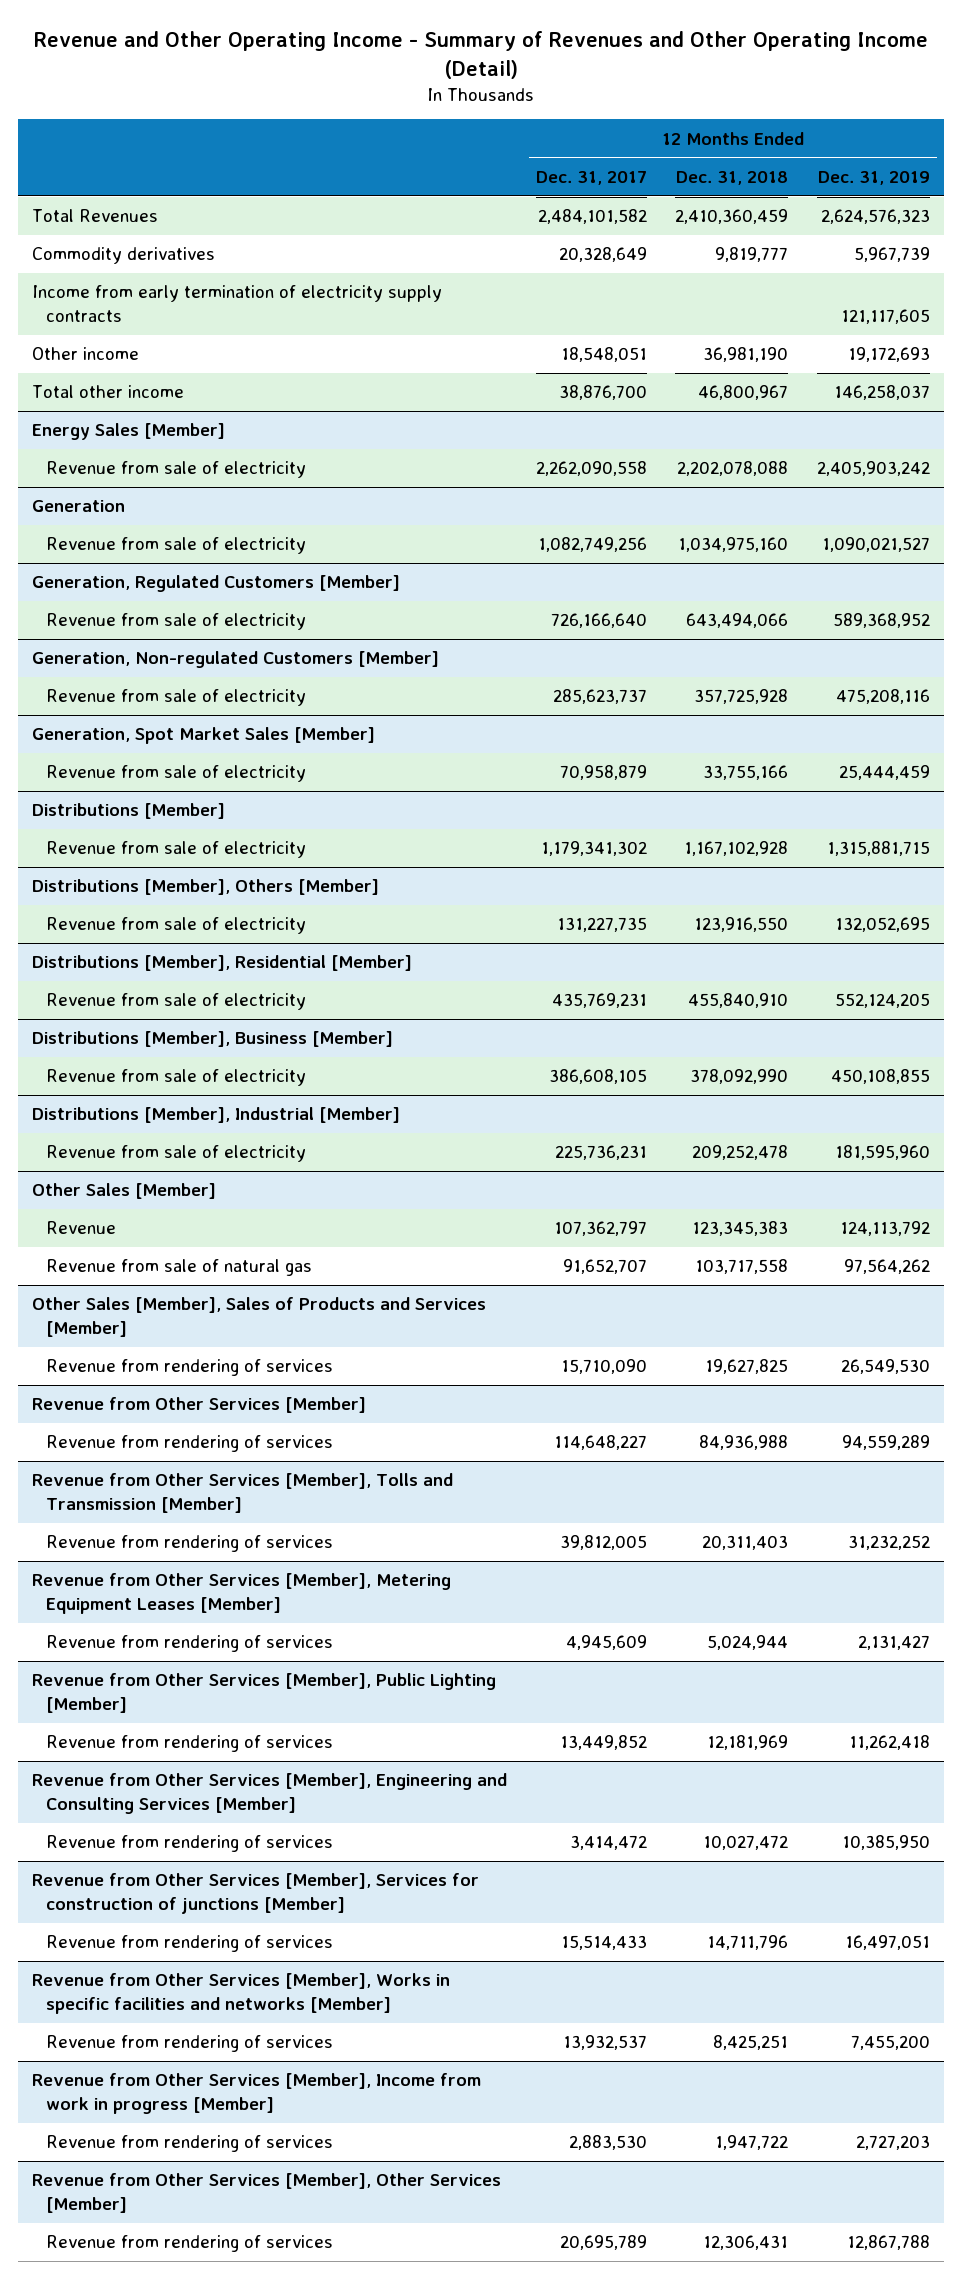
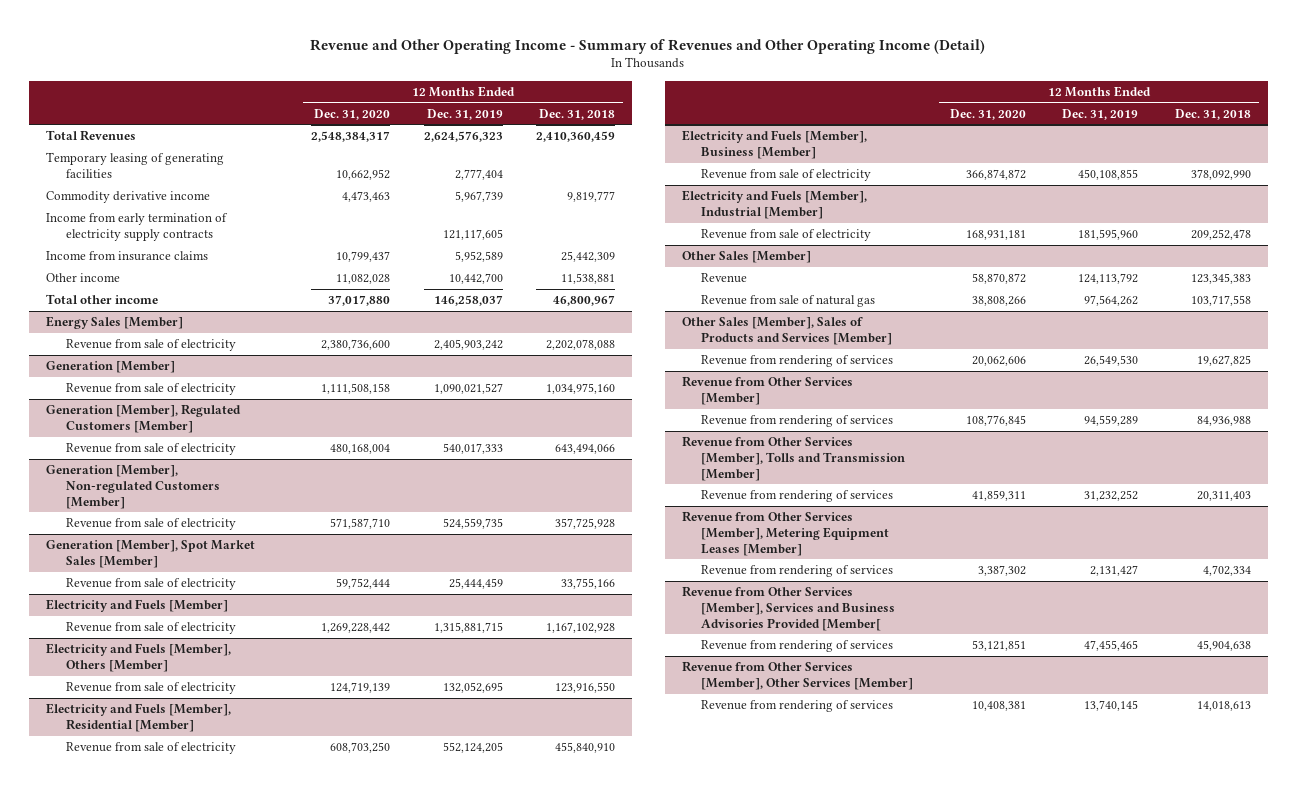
- | 12 Months Ended Dec. 31, 2017 | 12 Months Ended Dec. 31, 2018 | 12 Months Ended Dec. 31, 2019
+ | 12 Months Ended Dec. 31, 2020 | 12 Months Ended Dec. 31, 2019 | 12 Months Ended Dec. 31, 2018
- Commodity derivatives | 20,328,649 | 9,819,777 | 5,967,739
+ Temporary leasing of generating facilities | 10,662,952 | 2,777,404 |
+ Commodity derivative income | 4,473,463 | 5,967,739 | 9,819,777
- Other income | 18,548,051 | 36,981,190 | 19,172,693
+ Income from insurance claims | 10,799,437 | 5,952,589 | 25,442,309
+ Other income | 11,082,028 | 10,442,700 | 11,538,881
- Generation
+ Generation [Member]
- Generation, Regulated Customers [Member]
- Revenue from sale of electricity | 726,166,640 | 643,494,066 | 589,368,952
- Generation, Non-regulated Customers [Member]
- Revenue from sale of electricity | 285,623,737 | 357,725,928 | 475,208,116
- Generation, Spot Market Sales [Member]
+ Generation [Member], Regulated Customers [Member]
+ Revenue from sale of electricity | 480,168,004 | 540,017,333 | 643,494,066
+ Generation [Member], Non-regulated Customers [Member]
+ Revenue from sale of electricity | 571,587,710 | 524,559,735 | 357,725,928
+ Generation [Member], Spot Market Sales [Member]
- Distributions [Member]
+ Electricity and Fuels [Member]
- Distributions [Member], Others [Member]
+ Electricity and Fuels [Member], Others [Member]
- Distributions [Member], Residential [Member]
+ Electricity and Fuels [Member], Residential [Member]
- Distributions [Member], Business [Member]
+ Electricity and Fuels [Member], Business [Member]
- Distributions [Member], Industrial [Member]
+ Electricity and Fuels [Member], Industrial [Member]
@ Revenue from Other Services [Member], Metering Equipment Leases [Member]
- Revenue from rendering of services | 4,945,609 | 5,024,944 | 2,131,427
- Revenue from Other Services [Member], Public Lighting [Member]
- Revenue from rendering of services | 13,449,852 | 12,181,969 | 11,262,418
- Revenue from Other Services [Member], Engineering and Consulting Services [Member]
- Revenue from rendering of services | 3,414,472 | 10,027,472 | 10,385,950
- Revenue from Other Services [Member], Services for construction of junctions [Member]
- Revenue from rendering of services | 15,514,433 | 14,711,796 | 16,497,051
- Revenue from Other Services [Member], Works in specific facilities and networks [Member]
- Revenue from rendering of services | 13,932,537 | 8,425,251 | 7,455,200
- Revenue from Other Services [Member], Income from work in progress [Member]
- Revenue from rendering of services | 2,883,530 | 1,947,722 | 2,727,203
@ Revenue from Other Services [Member], Metering Equipment Leases [Member]
+ Revenue from rendering of services | 3,387,302 | 2,131,427 | 4,702,334
+ Revenue from Other Services [Member], Services and Business Advisories Provided [Member[
+ Revenue from rendering of services | 53,121,851 | 47,455,465 | 45,904,638
@ Revenue from Other Services [Member], Other Services [Member]
- Revenue from rendering of services | 20,695,789 | 12,306,431 | 12,867,788
+ Revenue from rendering of services | 10,408,381 | 13,740,145 | 14,018,613

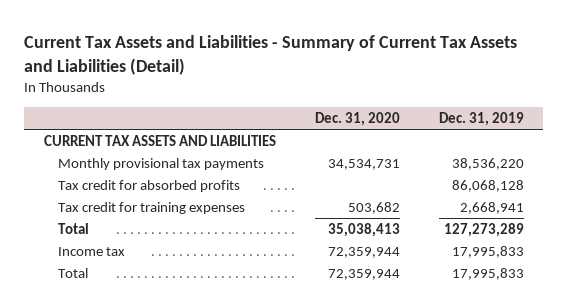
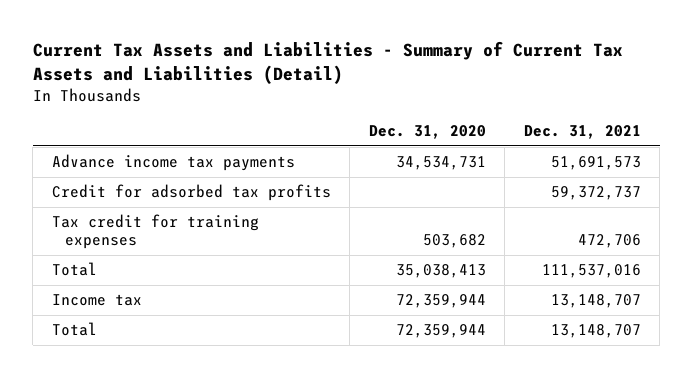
- | Dec. 31, 2020 | Dec. 31, 2019
+ | Dec. 31, 2020 | Dec. 31, 2021
- CURRENT TAX ASSETS AND LIABILITIES
- Monthly provisional tax payments | 34,534,731 | 38,536,220
- Tax credit for absorbed profits | | 86,068,128
+ Advance income tax payments | 34,534,731 | 51,691,573
+ Credit for adsorbed tax profits | | 59,372,737

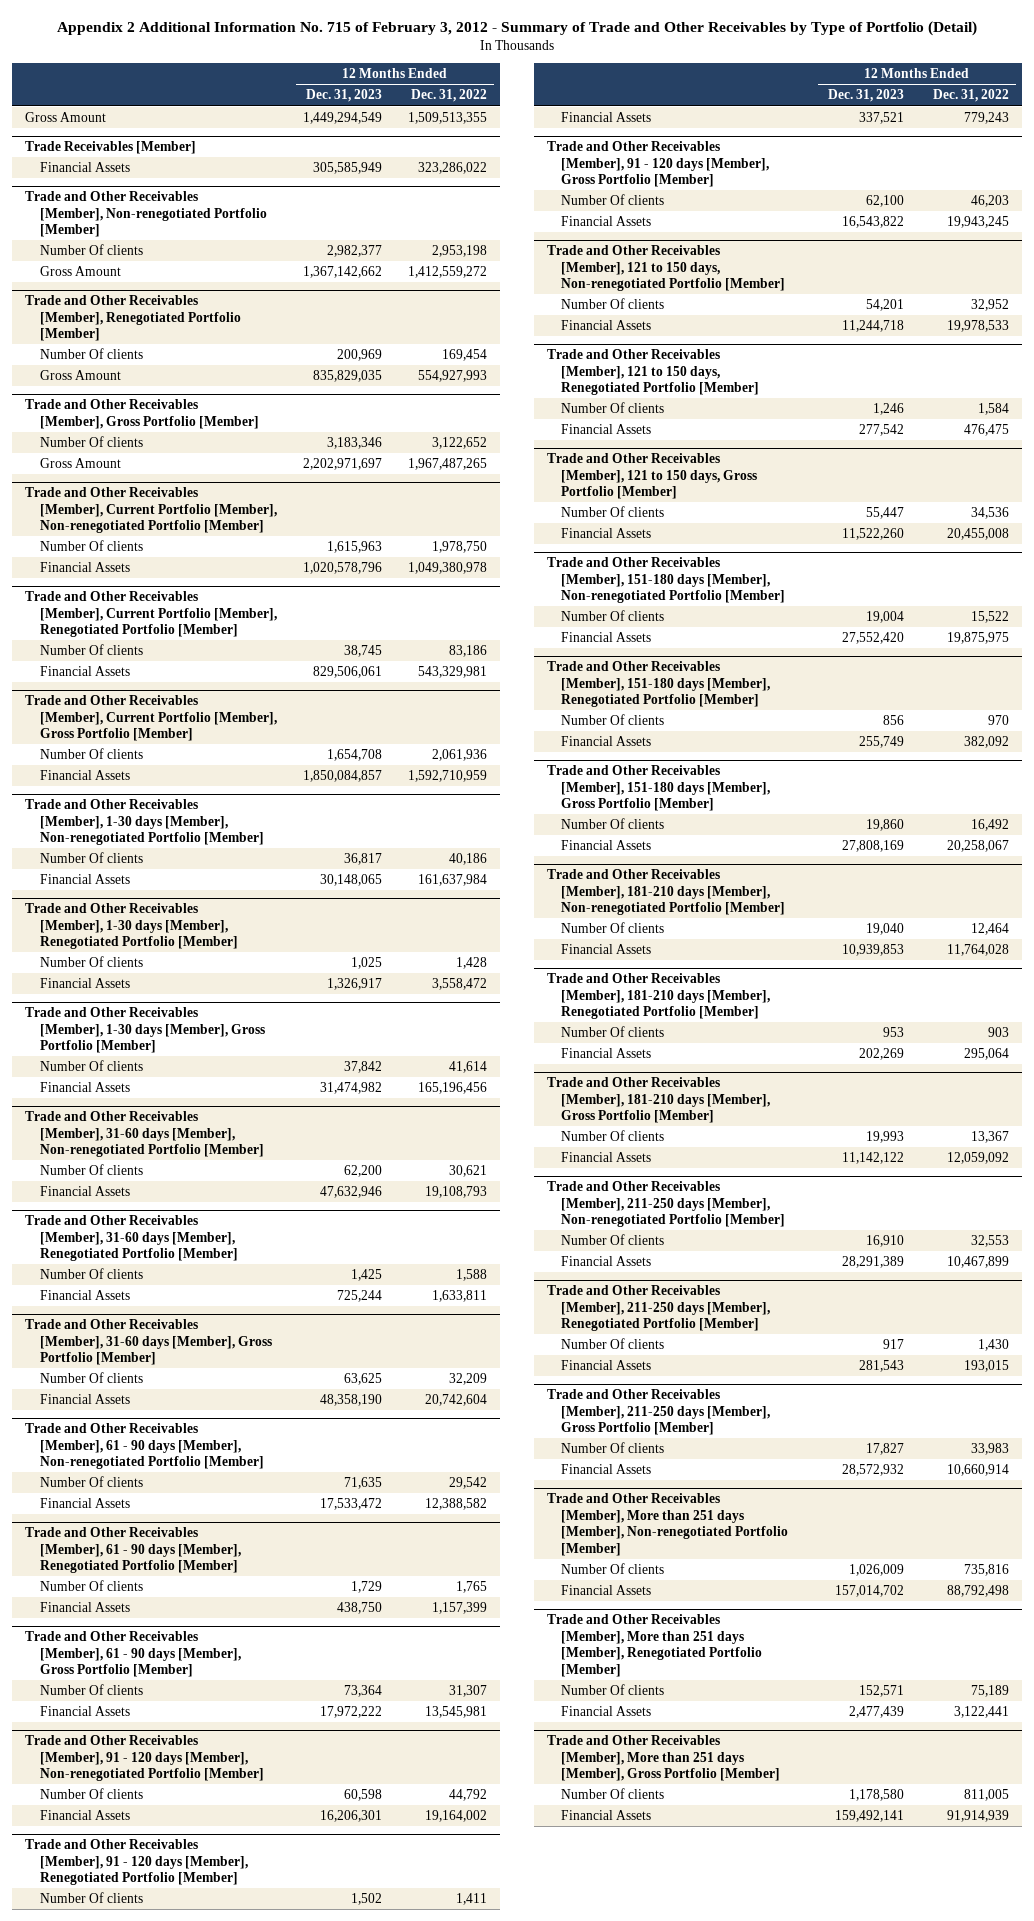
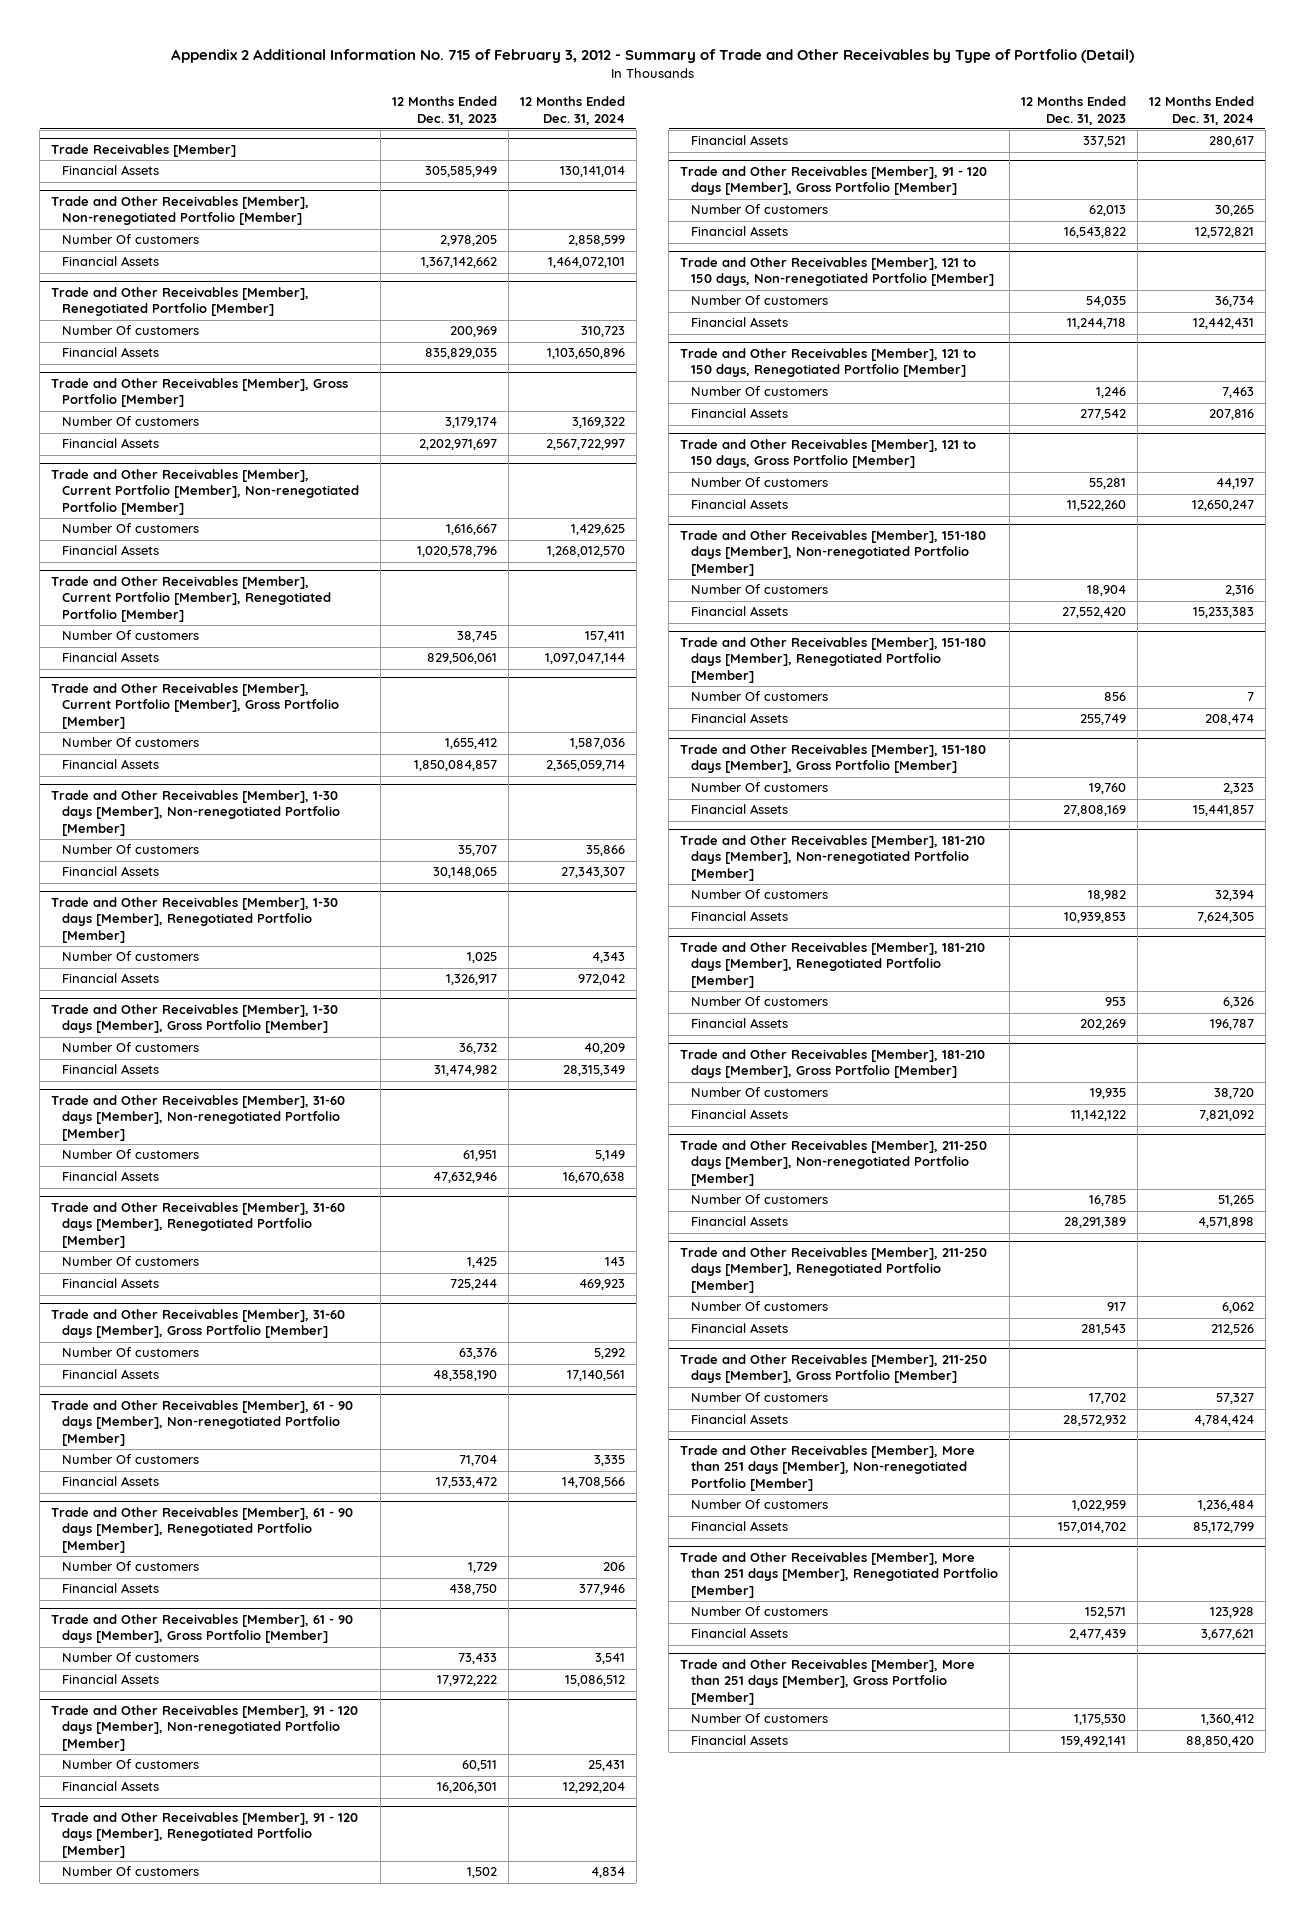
- | 12 Months Ended Dec. 31, 2023 | 12 Months Ended Dec. 31, 2022
+ | 12 Months Ended Dec. 31, 2023 | 12 Months Ended Dec. 31, 2024
- Gross Amount | 1,449,294,549 | 1,509,513,355
@ Trade and Other Receivables [Member], Non-renegotiated Portfolio [Member]
- Number Of clients | 2,982,377 | 2,953,198
- Gross Amount | 1,367,142,662 | 1,412,559,272
+ Number Of customers | 2,978,205 | 2,858,599
+ Financial Assets | 1,367,142,662 | 1,464,072,101
@ Trade and Other Receivables [Member], Renegotiated Portfolio [Member]
- Number Of clients | 200,969 | 169,454
- Gross Amount | 835,829,035 | 554,927,993
+ Number Of customers | 200,969 | 310,723
+ Financial Assets | 835,829,035 | 1,103,650,896
@ Trade and Other Receivables [Member], Gross Portfolio [Member]
- Number Of clients | 3,183,346 | 3,122,652
- Gross Amount | 2,202,971,697 | 1,967,487,265
+ Number Of customers | 3,179,174 | 3,169,322
+ Financial Assets | 2,202,971,697 | 2,567,722,997
@ Trade and Other Receivables [Member], Current Portfolio [Member], Non-renegotiated Portfolio [Member]
- Number Of clients | 1,615,963 | 1,978,750
+ Number Of customers | 1,616,667 | 1,429,625
@ Trade and Other Receivables [Member], Current Portfolio [Member], Renegotiated Portfolio [Member]
- Number Of clients | 38,745 | 83,186
+ Number Of customers | 38,745 | 157,411
@ Trade and Other Receivables [Member], Current Portfolio [Member], Gross Portfolio [Member]
- Number Of clients | 1,654,708 | 2,061,936
+ Number Of customers | 1,655,412 | 1,587,036
@ Trade and Other Receivables [Member], 1-30 days [Member], Non-renegotiated Portfolio [Member]
- Number Of clients | 36,817 | 40,186
+ Number Of customers | 35,707 | 35,866
@ Trade and Other Receivables [Member], 1-30 days [Member], Renegotiated Portfolio [Member]
- Number Of clients | 1,025 | 1,428
+ Number Of customers | 1,025 | 4,343
@ Trade and Other Receivables [Member], 1-30 days [Member], Gross Portfolio [Member]
- Number Of clients | 37,842 | 41,614
+ Number Of customers | 36,732 | 40,209
@ Trade and Other Receivables [Member], 31-60 days [Member], Non-renegotiated Portfolio [Member]
- Number Of clients | 62,200 | 30,621
+ Number Of customers | 61,951 | 5,149
@ Trade and Other Receivables [Member], 31-60 days [Member], Renegotiated Portfolio [Member]
- Number Of clients | 1,425 | 1,588
+ Number Of customers | 1,425 | 143
@ Trade and Other Receivables [Member], 31-60 days [Member], Gross Portfolio [Member]
- Number Of clients | 63,625 | 32,209
+ Number Of customers | 63,376 | 5,292
@ Trade and Other Receivables [Member], 61 - 90 days [Member], Non-renegotiated Portfolio [Member]
- Number Of clients | 71,635 | 29,542
+ Number Of customers | 71,704 | 3,335
@ Trade and Other Receivables [Member], 61 - 90 days [Member], Renegotiated Portfolio [Member]
- Number Of clients | 1,729 | 1,765
+ Number Of customers | 1,729 | 206
@ Trade and Other Receivables [Member], 61 - 90 days [Member], Gross Portfolio [Member]
- Number Of clients | 73,364 | 31,307
+ Number Of customers | 73,433 | 3,541
@ Trade and Other Receivables [Member], 91 - 120 days [Member], Non-renegotiated Portfolio [Member]
- Number Of clients | 60,598 | 44,792
+ Number Of customers | 60,511 | 25,431
@ Trade and Other Receivables [Member], 91 - 120 days [Member], Renegotiated Portfolio [Member]
- Number Of clients | 1,502 | 1,411
+ Number Of customers | 1,502 | 4,834
@ Trade and Other Receivables [Member], 91 - 120 days [Member], Gross Portfolio [Member]
- Number Of clients | 62,100 | 46,203
+ Number Of customers | 62,013 | 30,265
@ Trade and Other Receivables [Member], 121 to 150 days, Non-renegotiated Portfolio [Member]
- Number Of clients | 54,201 | 32,952
+ Number Of customers | 54,035 | 36,734
@ Trade and Other Receivables [Member], 121 to 150 days, Renegotiated Portfolio [Member]
- Number Of clients | 1,246 | 1,584
+ Number Of customers | 1,246 | 7,463
@ Trade and Other Receivables [Member], 121 to 150 days, Gross Portfolio [Member]
- Number Of clients | 55,447 | 34,536
+ Number Of customers | 55,281 | 44,197
@ Trade and Other Receivables [Member], 151-180 days [Member], Non-renegotiated Portfolio [Member]
- Number Of clients | 19,004 | 15,522
+ Number Of customers | 18,904 | 2,316
@ Trade and Other Receivables [Member], 151-180 days [Member], Renegotiated Portfolio [Member]
- Number Of clients | 856 | 970
+ Number Of customers | 856 | 7
@ Trade and Other Receivables [Member], 151-180 days [Member], Gross Portfolio [Member]
- Number Of clients | 19,860 | 16,492
+ Number Of customers | 19,760 | 2,323
@ Trade and Other Receivables [Member], 181-210 days [Member], Non-renegotiated Portfolio [Member]
- Number Of clients | 19,040 | 12,464
+ Number Of customers | 18,982 | 32,394
@ Trade and Other Receivables [Member], 181-210 days [Member], Renegotiated Portfolio [Member]
- Number Of clients | 953 | 903
+ Number Of customers | 953 | 6,326
@ Trade and Other Receivables [Member], 181-210 days [Member], Gross Portfolio [Member]
- Number Of clients | 19,993 | 13,367
+ Number Of customers | 19,935 | 38,720
@ Trade and Other Receivables [Member], 211-250 days [Member], Non-renegotiated Portfolio [Member]
- Number Of clients | 16,910 | 32,553
+ Number Of customers | 16,785 | 51,265
@ Trade and Other Receivables [Member], 211-250 days [Member], Renegotiated Portfolio [Member]
- Number Of clients | 917 | 1,430
+ Number Of customers | 917 | 6,062
@ Trade and Other Receivables [Member], 211-250 days [Member], Gross Portfolio [Member]
- Number Of clients | 17,827 | 33,983
+ Number Of customers | 17,702 | 57,327
@ Trade and Other Receivables [Member], More than 251 days [Member], Non-renegotiated Portfolio [Member]
- Number Of clients | 1,026,009 | 735,816
+ Number Of customers | 1,022,959 | 1,236,484
@ Trade and Other Receivables [Member], More than 251 days [Member], Renegotiated Portfolio [Member]
- Number Of clients | 152,571 | 75,189
+ Number Of customers | 152,571 | 123,928
@ Trade and Other Receivables [Member], More than 251 days [Member], Gross Portfolio [Member]
- Number Of clients | 1,178,580 | 811,005
+ Number Of customers | 1,175,530 | 1,360,412

